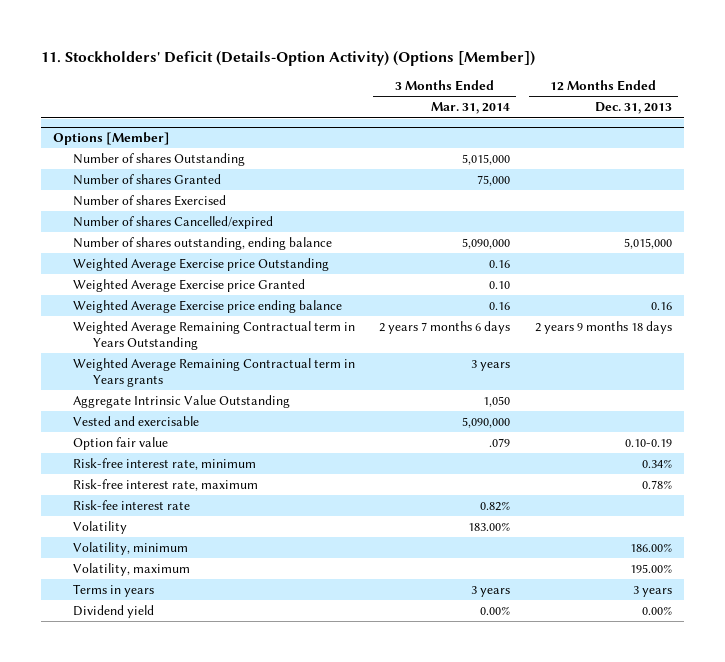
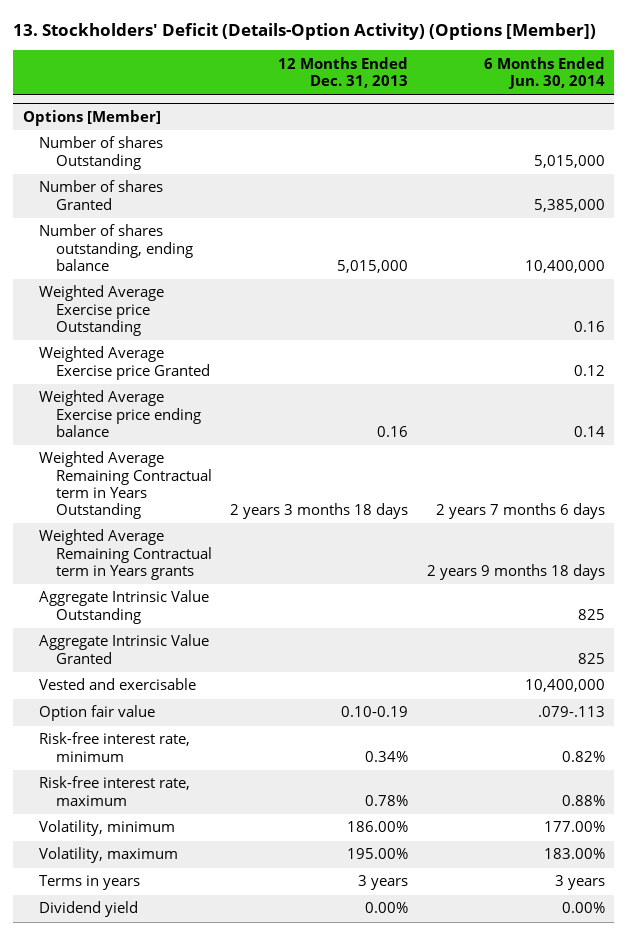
- 11. Stockholders' Deficit (Details-Option Activity) (Options [Member])
+ 13. Stockholders' Deficit (Details-Option Activity) (Options [Member])
- | 3 Months Ended Mar. 31, 2014 | 12 Months Ended Dec. 31, 2013
+ | 12 Months Ended Dec. 31, 2013 | 6 Months Ended Jun. 30, 2014
@ Options [Member]
- Number of shares Exercised
- Number of shares Cancelled/expired
- Weighted Average Remaining Contractual term in Years Outstanding | 2 years 7 months 6 days | 2 years 9 months 18 days
+ Weighted Average Remaining Contractual term in Years Outstanding | 2 years 3 months 18 days | 2 years 7 months 6 days
+ Aggregate Intrinsic Value Granted | | 825
- Risk-fee interest rate | 0.82% |
- Volatility | 183.00% |

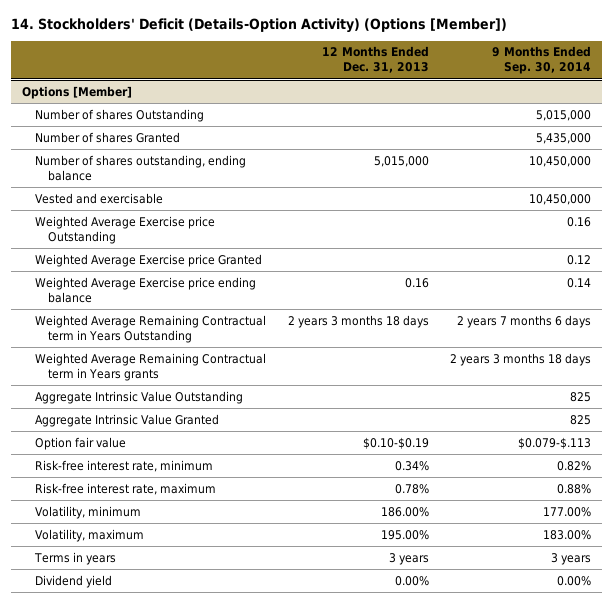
- 13. Stockholders' Deficit (Details-Option Activity) (Options [Member])
+ 14. Stockholders' Deficit (Details-Option Activity) (Options [Member])
- | 12 Months Ended Dec. 31, 2013 | 6 Months Ended Jun. 30, 2014
+ | 12 Months Ended Dec. 31, 2013 | 9 Months Ended Sep. 30, 2014
@ Options [Member]
moved up: Vested and exercisable | | 10,450,000
- Option fair value | 0.10-0.19 | .079-.113
+ Option fair value | $0.10-$0.19 | $0.079-$.113

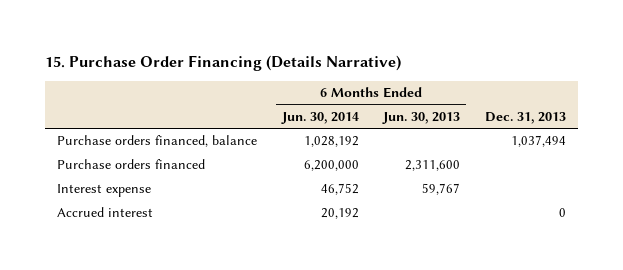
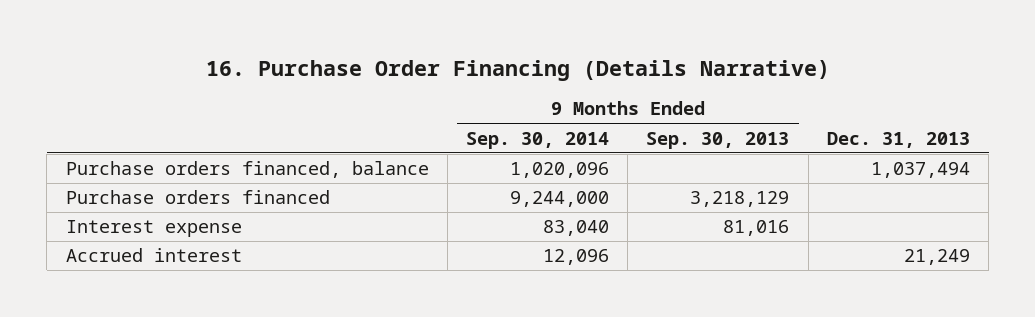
- 15. Purchase Order Financing (Details Narrative)
+ 16. Purchase Order Financing (Details Narrative)
- | 6 Months Ended Jun. 30, 2014 | 6 Months Ended Jun. 30, 2013 | Dec. 31, 2013
+ | 9 Months Ended Sep. 30, 2014 | 9 Months Ended Sep. 30, 2013 | Dec. 31, 2013
- Accrued interest | 20,192 | | 0
+ Accrued interest | 12,096 | | 21,249

